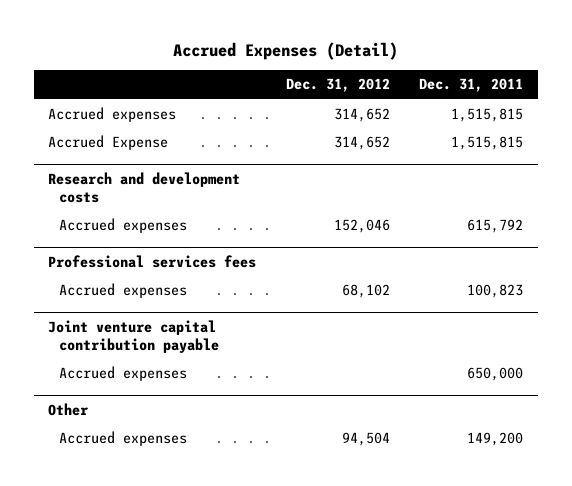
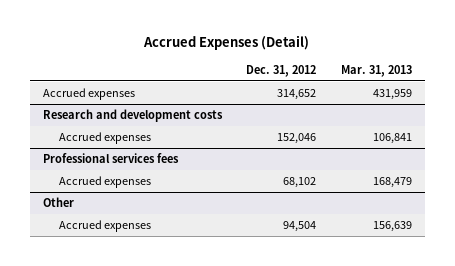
- | Dec. 31, 2012 | Dec. 31, 2011
+ | Dec. 31, 2012 | Mar. 31, 2013
- Accrued Expense | 314,652 | 1,515,815
- Joint venture capital contribution payable
- Accrued expenses | | 650,000

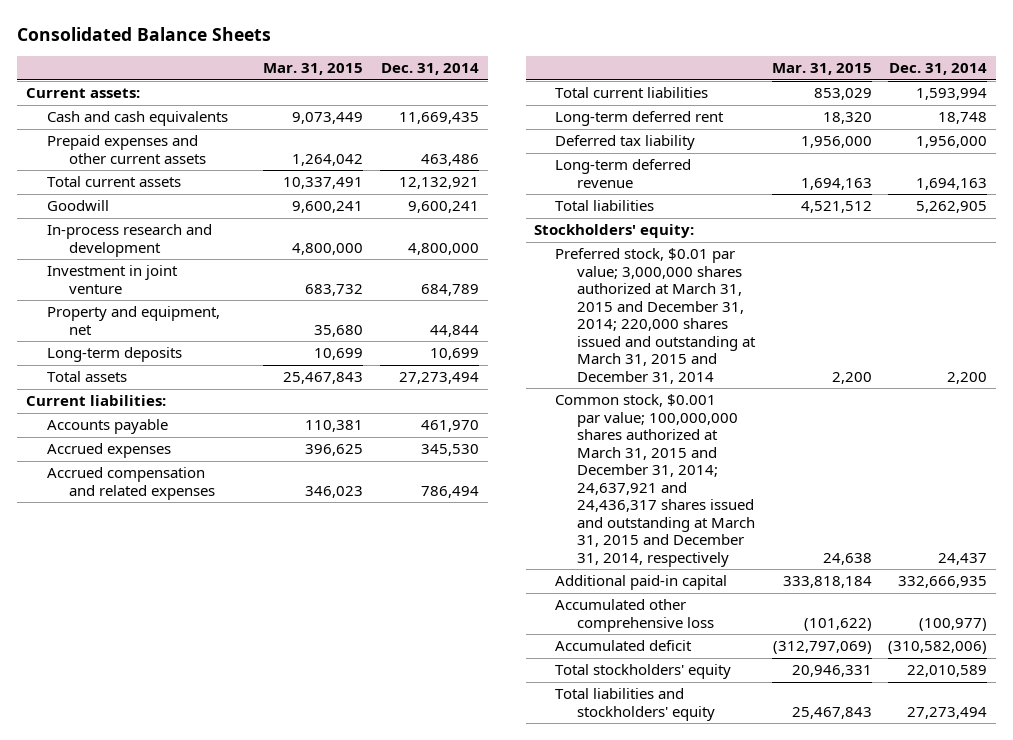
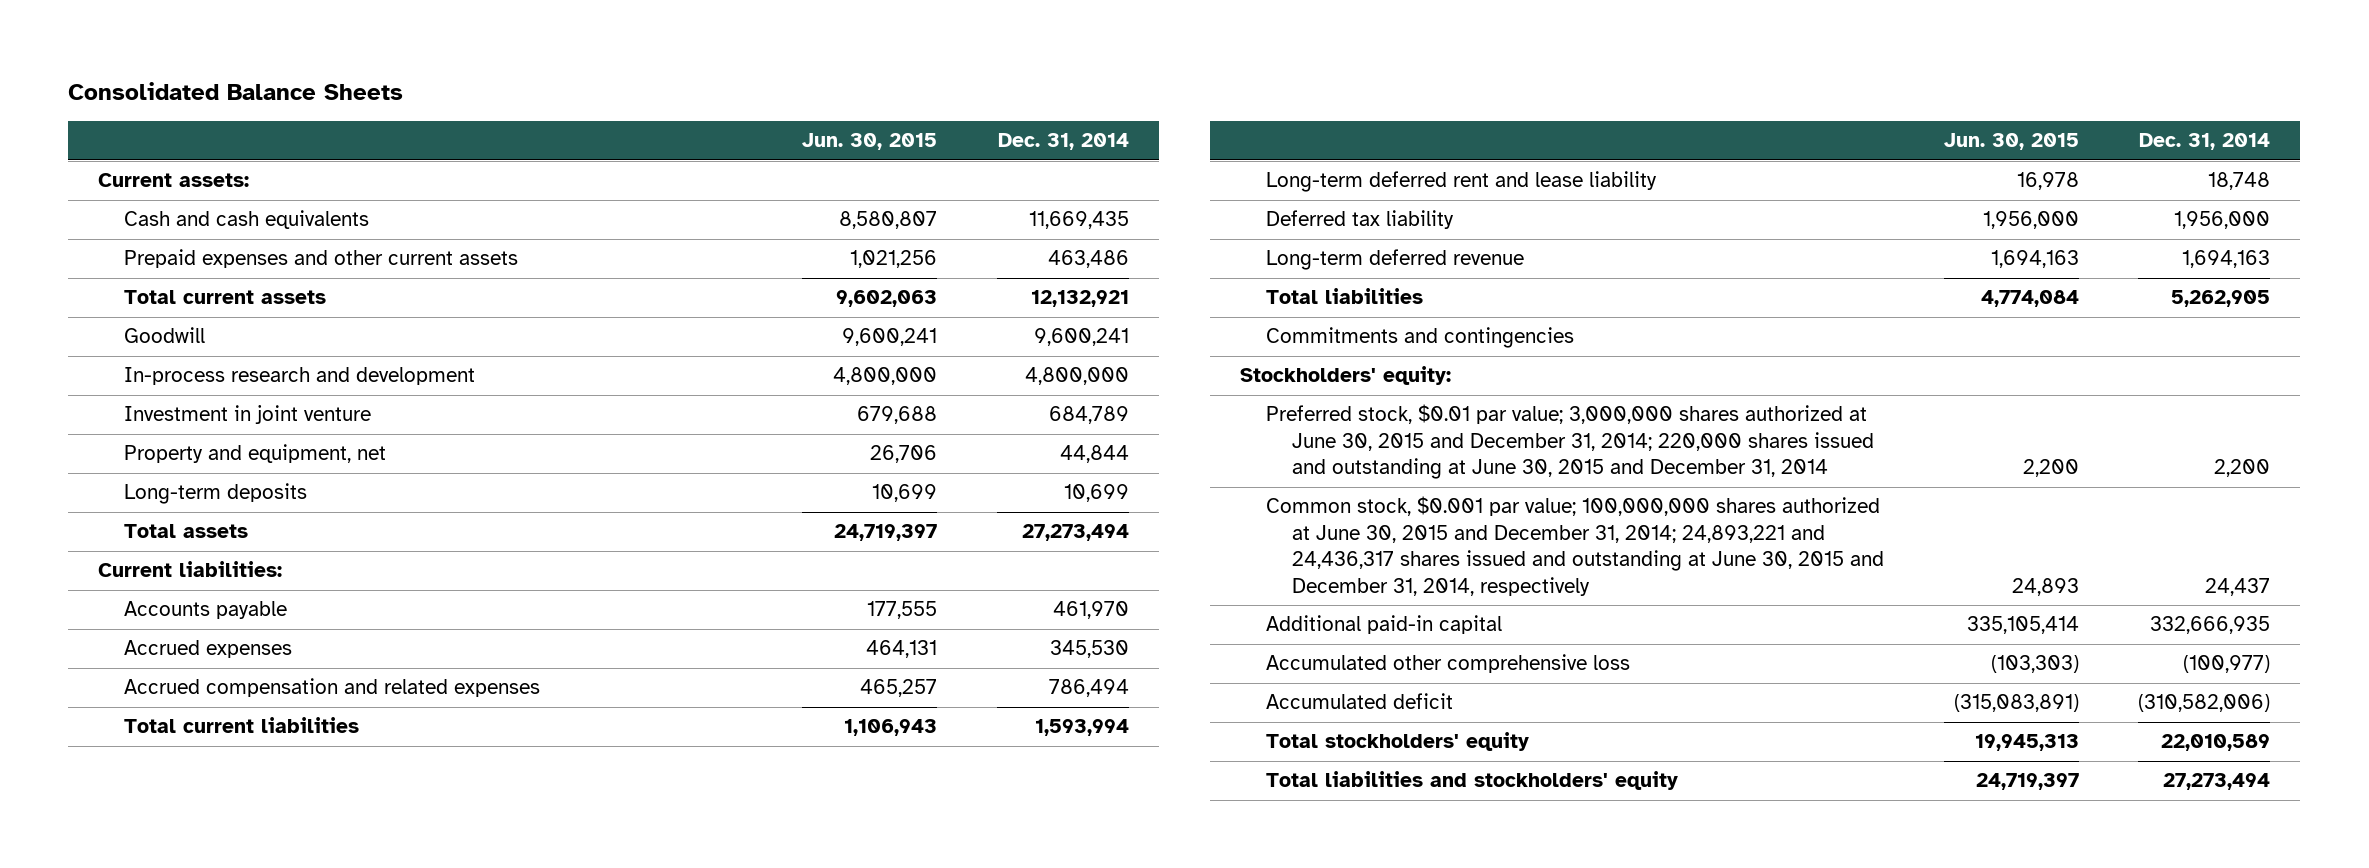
- | Mar. 31, 2015 | Dec. 31, 2014
+ | Jun. 30, 2015 | Dec. 31, 2014
- Long-term deferred rent | 18,320 | 18,748
+ Long-term deferred rent and lease liability | 16,978 | 18,748
+ Commitments and contingencies
- Preferred stock, $0.01 par value; 3,000,000 shares authorized at March 31, 2015 and December 31, 2014; 220,000 shares issued and outstanding at March 31, 2015 and December 31, 2014 | 2,200 | 2,200
- Common stock, $0.001 par value; 100,000,000 shares authorized at March 31, 2015 and December 31, 2014; 24,637,921 and 24,436,317 shares issued and outstanding at March 31, 2015 and December 31, 2014, respectively | 24,638 | 24,437
+ Preferred stock, $0.01 par value; 3,000,000 shares authorized at June 30, 2015 and December 31, 2014; 220,000 shares issued and outstanding at June 30, 2015 and December 31, 2014 | 2,200 | 2,200
+ Common stock, $0.001 par value; 100,000,000 shares authorized at June 30, 2015 and December 31, 2014; 24,893,221 and 24,436,317 shares issued and outstanding at June 30, 2015 and December 31, 2014, respectively | 24,893 | 24,437

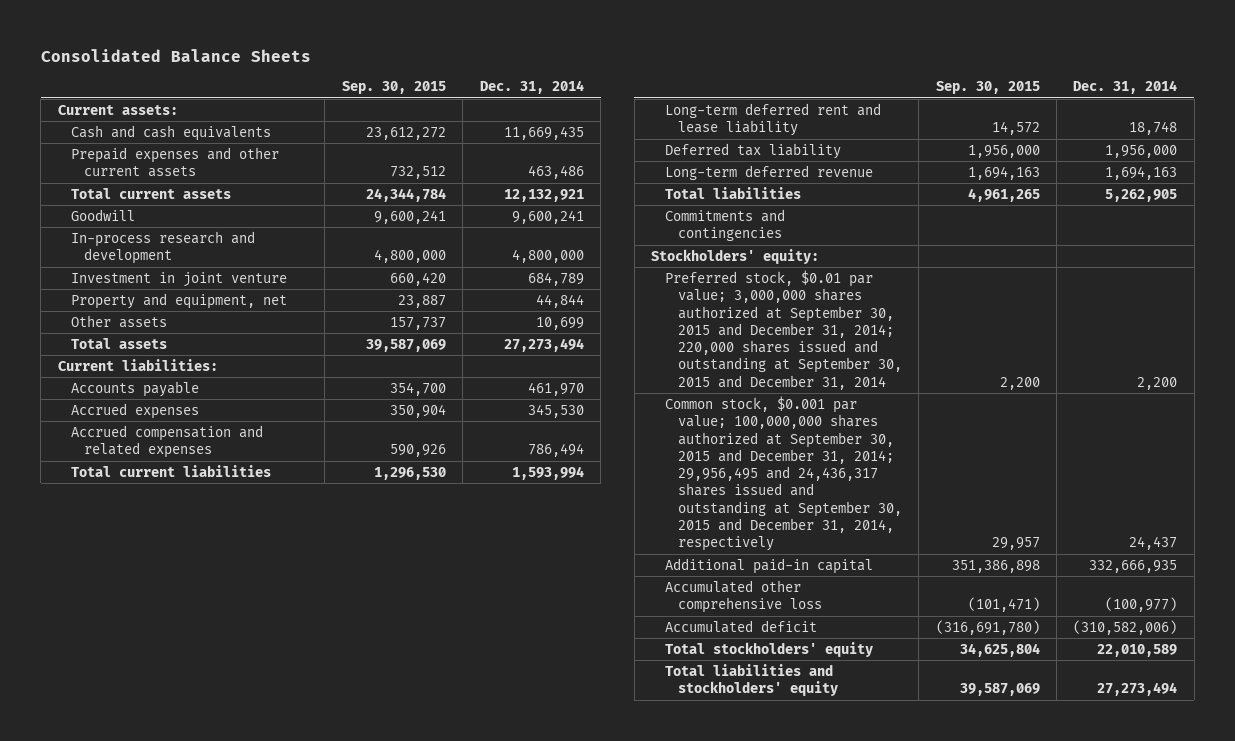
- | Jun. 30, 2015 | Dec. 31, 2014
+ | Sep. 30, 2015 | Dec. 31, 2014
- Long-term deposits | 10,699 | 10,699
+ Other assets | 157,737 | 10,699
- Preferred stock, $0.01 par value; 3,000,000 shares authorized at June 30, 2015 and December 31, 2014; 220,000 shares issued and outstanding at June 30, 2015 and December 31, 2014 | 2,200 | 2,200
- Common stock, $0.001 par value; 100,000,000 shares authorized at June 30, 2015 and December 31, 2014; 24,893,221 and 24,436,317 shares issued and outstanding at June 30, 2015 and December 31, 2014, respectively | 24,893 | 24,437
+ Preferred stock, $0.01 par value; 3,000,000 shares authorized at September 30, 2015 and December 31, 2014; 220,000 shares issued and outstanding at September 30, 2015 and December 31, 2014 | 2,200 | 2,200
+ Common stock, $0.001 par value; 100,000,000 shares authorized at September 30, 2015 and December 31, 2014; 29,956,495 and 24,436,317 shares issued and outstanding at September 30, 2015 and December 31, 2014, respectively | 29,957 | 24,437

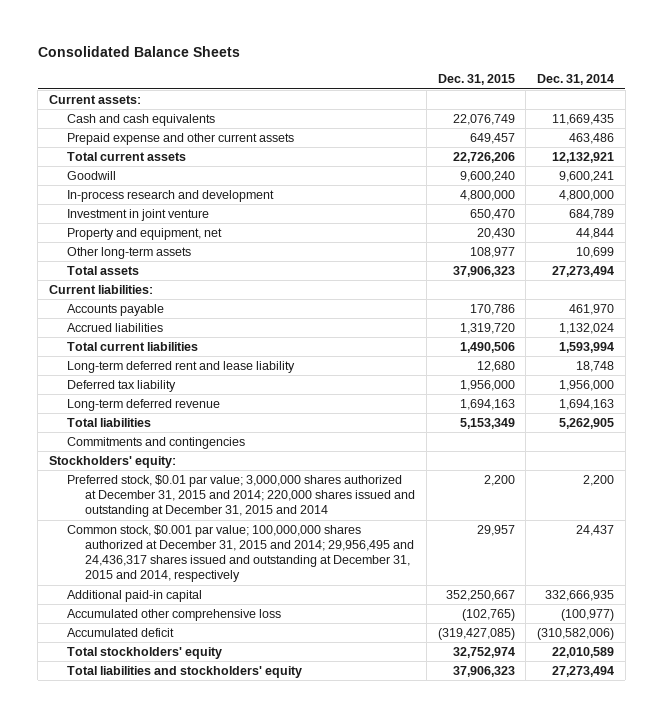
- | Sep. 30, 2015 | Dec. 31, 2014
+ | Dec. 31, 2015 | Dec. 31, 2014
- Prepaid expenses and other current assets | 732,512 | 463,486
+ Prepaid expense and other current assets | 649,457 | 463,486
- Other assets | 157,737 | 10,699
+ Other long-term assets | 108,977 | 10,699
- Accrued expenses | 350,904 | 345,530
- Accrued compensation and related expenses | 590,926 | 786,494
+ Accrued liabilities | 1,319,720 | 1,132,024
- Preferred stock, $0.01 par value; 3,000,000 shares authorized at September 30, 2015 and December 31, 2014; 220,000 shares issued and outstanding at September 30, 2015 and December 31, 2014 | 2,200 | 2,200
- Common stock, $0.001 par value; 100,000,000 shares authorized at September 30, 2015 and December 31, 2014; 29,956,495 and 24,436,317 shares issued and outstanding at September 30, 2015 and December 31, 2014, respectively | 29,957 | 24,437
+ Preferred stock, $0.01 par value; 3,000,000 shares authorized at December 31, 2015 and 2014; 220,000 shares issued and outstanding at December 31, 2015 and 2014 | 2,200 | 2,200
+ Common stock, $0.001 par value; 100,000,000 shares authorized at December 31, 2015 and 2014; 29,956,495 and 24,436,317 shares issued and outstanding at December 31, 2015 and 2014, respectively | 29,957 | 24,437

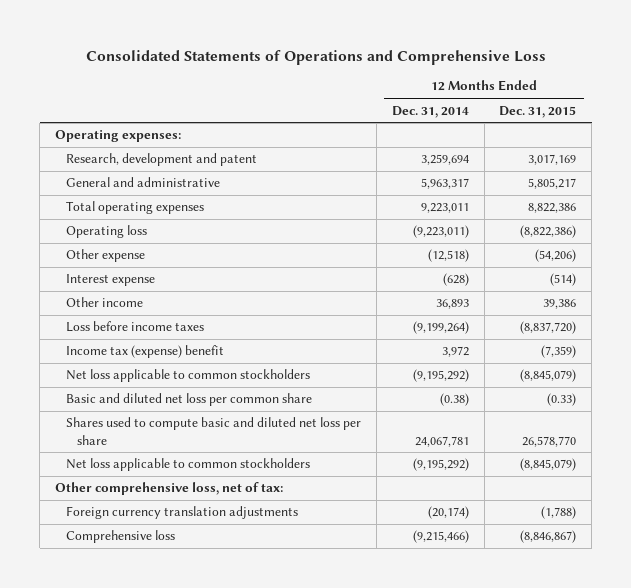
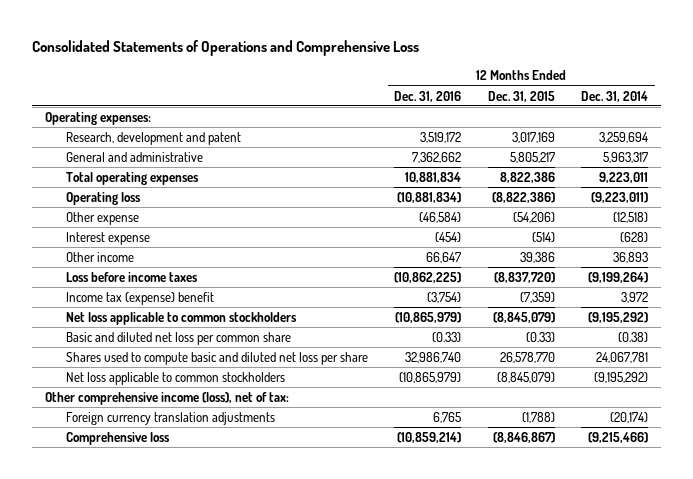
- | 12 Months Ended Dec. 31, 2014 | 12 Months Ended Dec. 31, 2015
+ | 12 Months Ended Dec. 31, 2016 | 12 Months Ended Dec. 31, 2015 | 12 Months Ended Dec. 31, 2014
- Other comprehensive loss, net of tax:
+ Other comprehensive income (loss), net of tax:

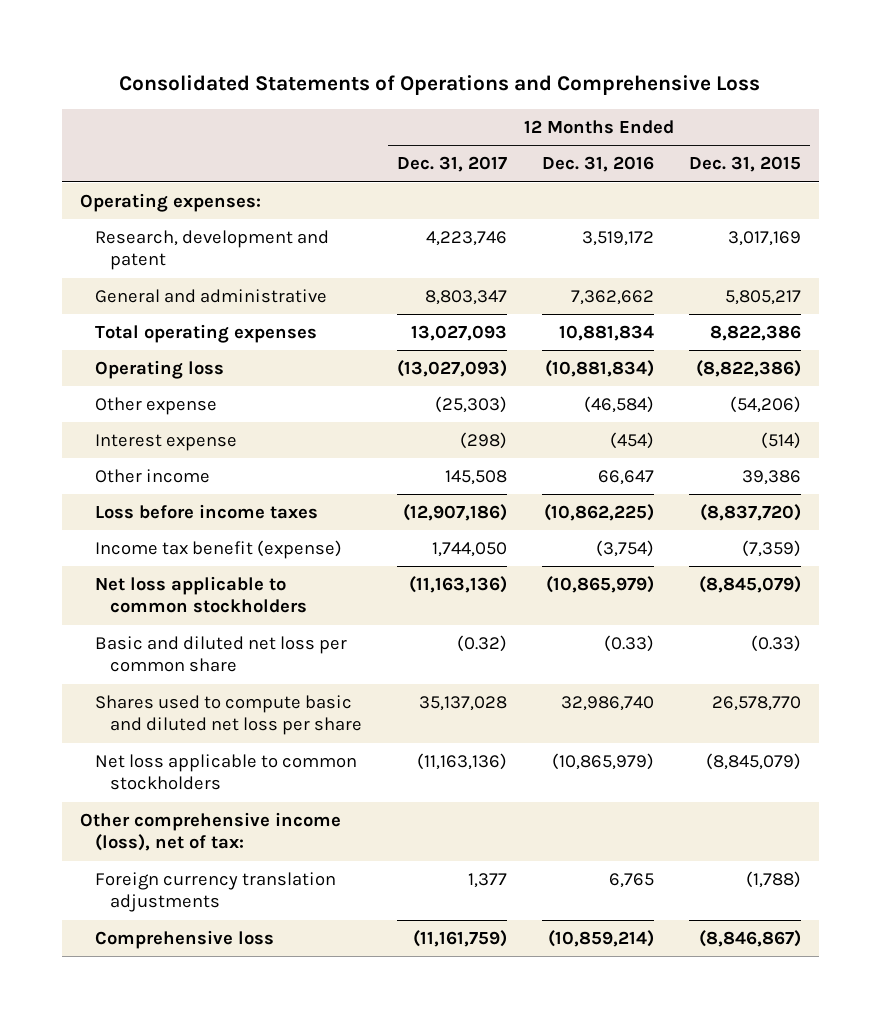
- | 12 Months Ended Dec. 31, 2016 | 12 Months Ended Dec. 31, 2015 | 12 Months Ended Dec. 31, 2014
+ | 12 Months Ended Dec. 31, 2017 | 12 Months Ended Dec. 31, 2016 | 12 Months Ended Dec. 31, 2015
- Income tax (expense) benefit | (3,754) | (7,359) | 3,972
+ Income tax benefit (expense) | 1,744,050 | (3,754) | (7,359)

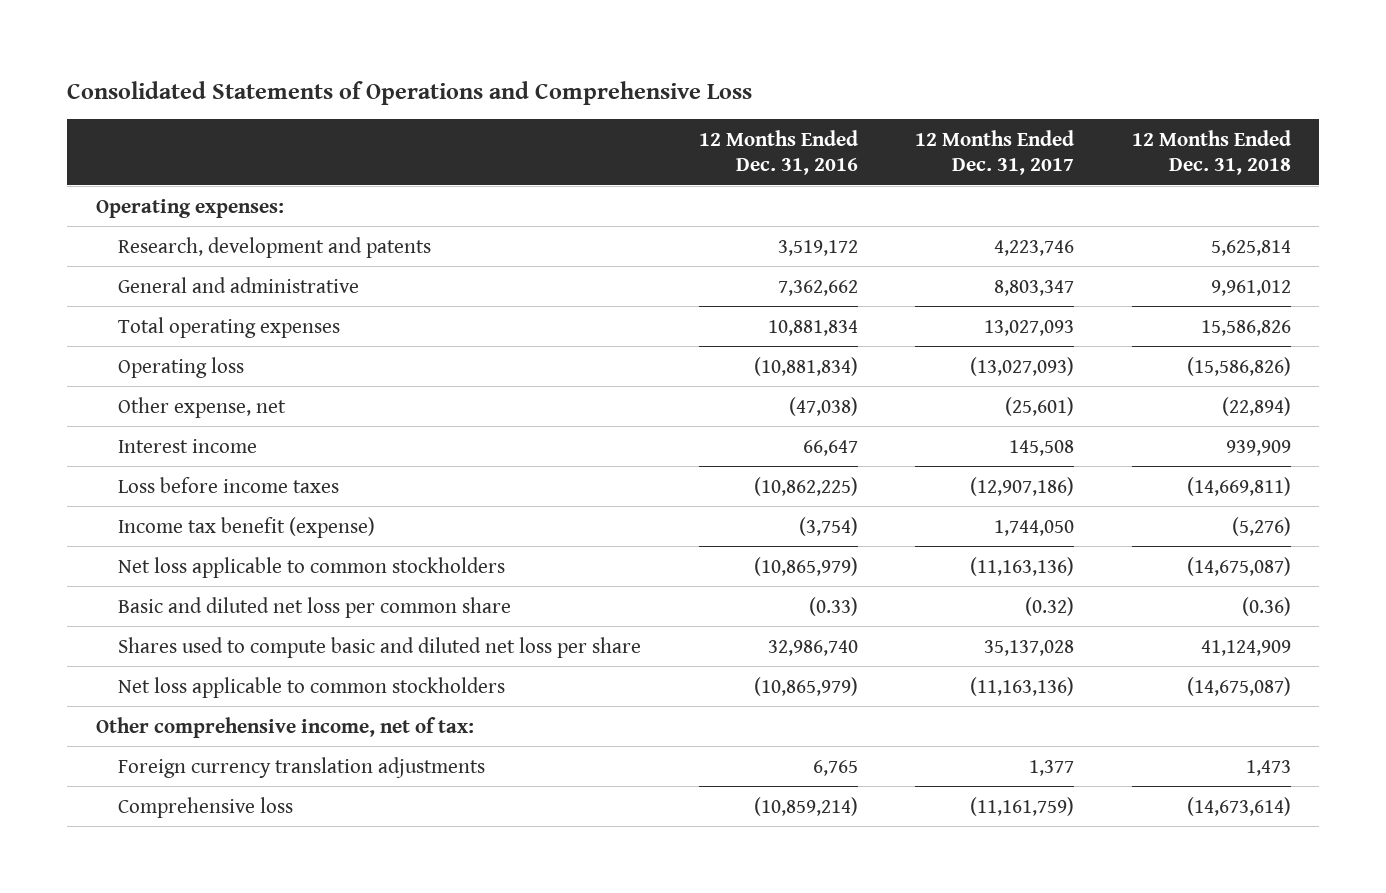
- | 12 Months Ended Dec. 31, 2017 | 12 Months Ended Dec. 31, 2016 | 12 Months Ended Dec. 31, 2015
+ | 12 Months Ended Dec. 31, 2016 | 12 Months Ended Dec. 31, 2017 | 12 Months Ended Dec. 31, 2018
- Research, development and patent | 4,223,746 | 3,519,172 | 3,017,169
+ Research, development and patents | 3,519,172 | 4,223,746 | 5,625,814
- Other expense | (25,303) | (46,584) | (54,206)
- Interest expense | (298) | (454) | (514)
- Other income | 145,508 | 66,647 | 39,386
+ Other expense, net | (47,038) | (25,601) | (22,894)
+ Interest income | 66,647 | 145,508 | 939,909
- Other comprehensive income (loss), net of tax:
+ Other comprehensive income, net of tax:

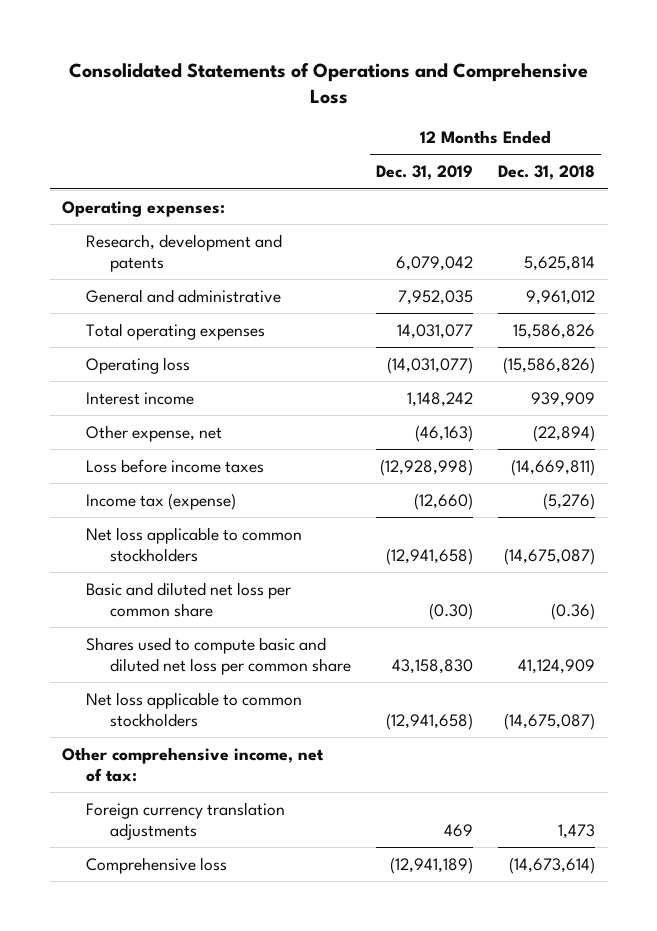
- | 12 Months Ended Dec. 31, 2016 | 12 Months Ended Dec. 31, 2017 | 12 Months Ended Dec. 31, 2018
+ | 12 Months Ended Dec. 31, 2019 | 12 Months Ended Dec. 31, 2018
moved down: Other expense, net | (46,163) | (22,894)
- Income tax benefit (expense) | (3,754) | 1,744,050 | (5,276)
+ Income tax (expense) | (12,660) | (5,276)
- Shares used to compute basic and diluted net loss per share | 32,986,740 | 35,137,028 | 41,124,909
+ Shares used to compute basic and diluted net loss per common share | 43,158,830 | 41,124,909

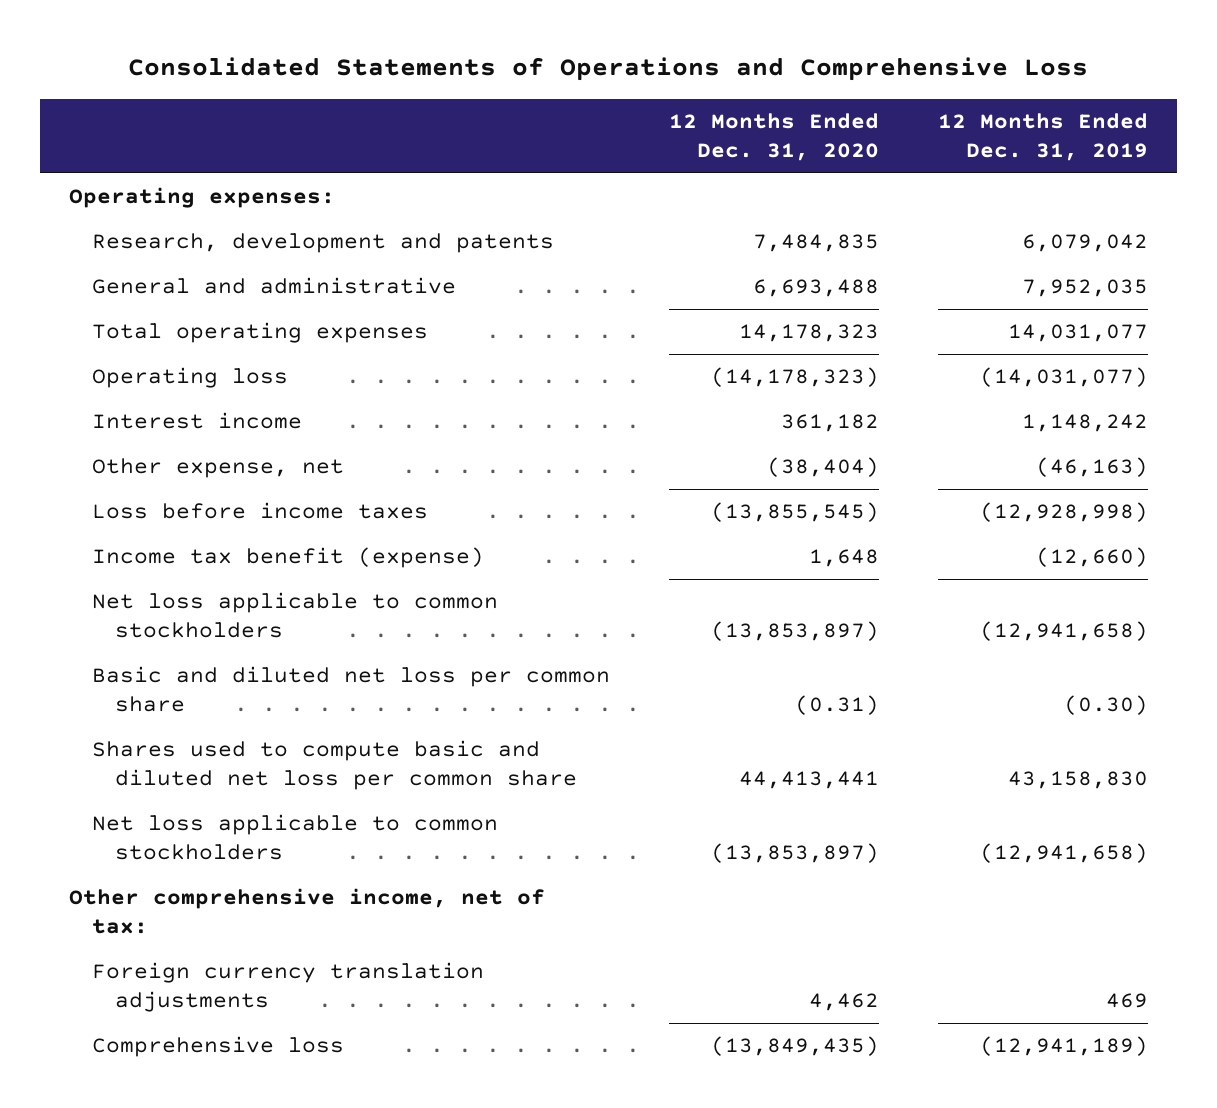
- | 12 Months Ended Dec. 31, 2019 | 12 Months Ended Dec. 31, 2018
+ | 12 Months Ended Dec. 31, 2020 | 12 Months Ended Dec. 31, 2019
- Income tax (expense) | (12,660) | (5,276)
+ Income tax benefit (expense) | 1,648 | (12,660)

